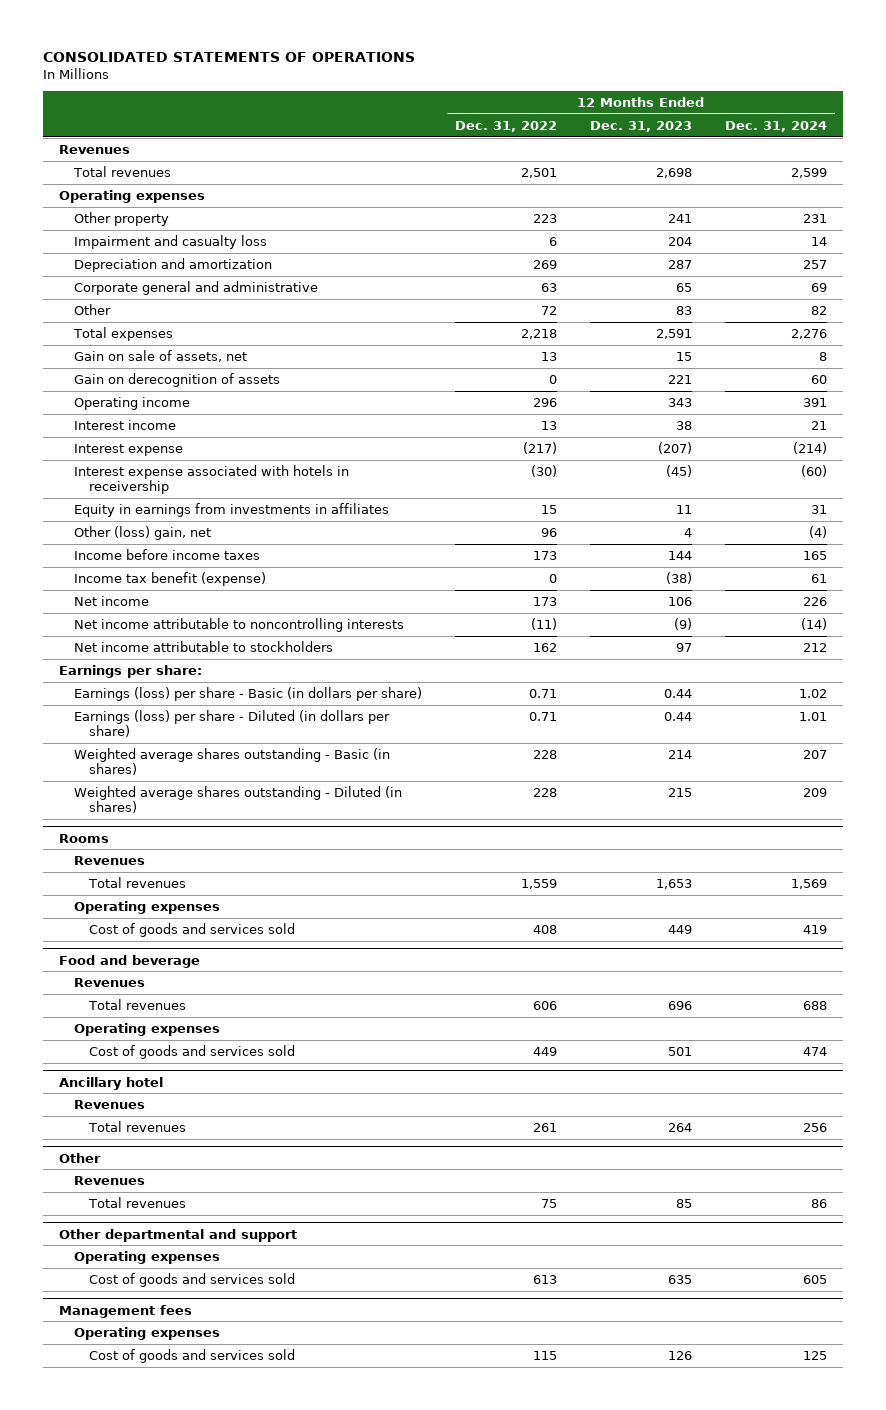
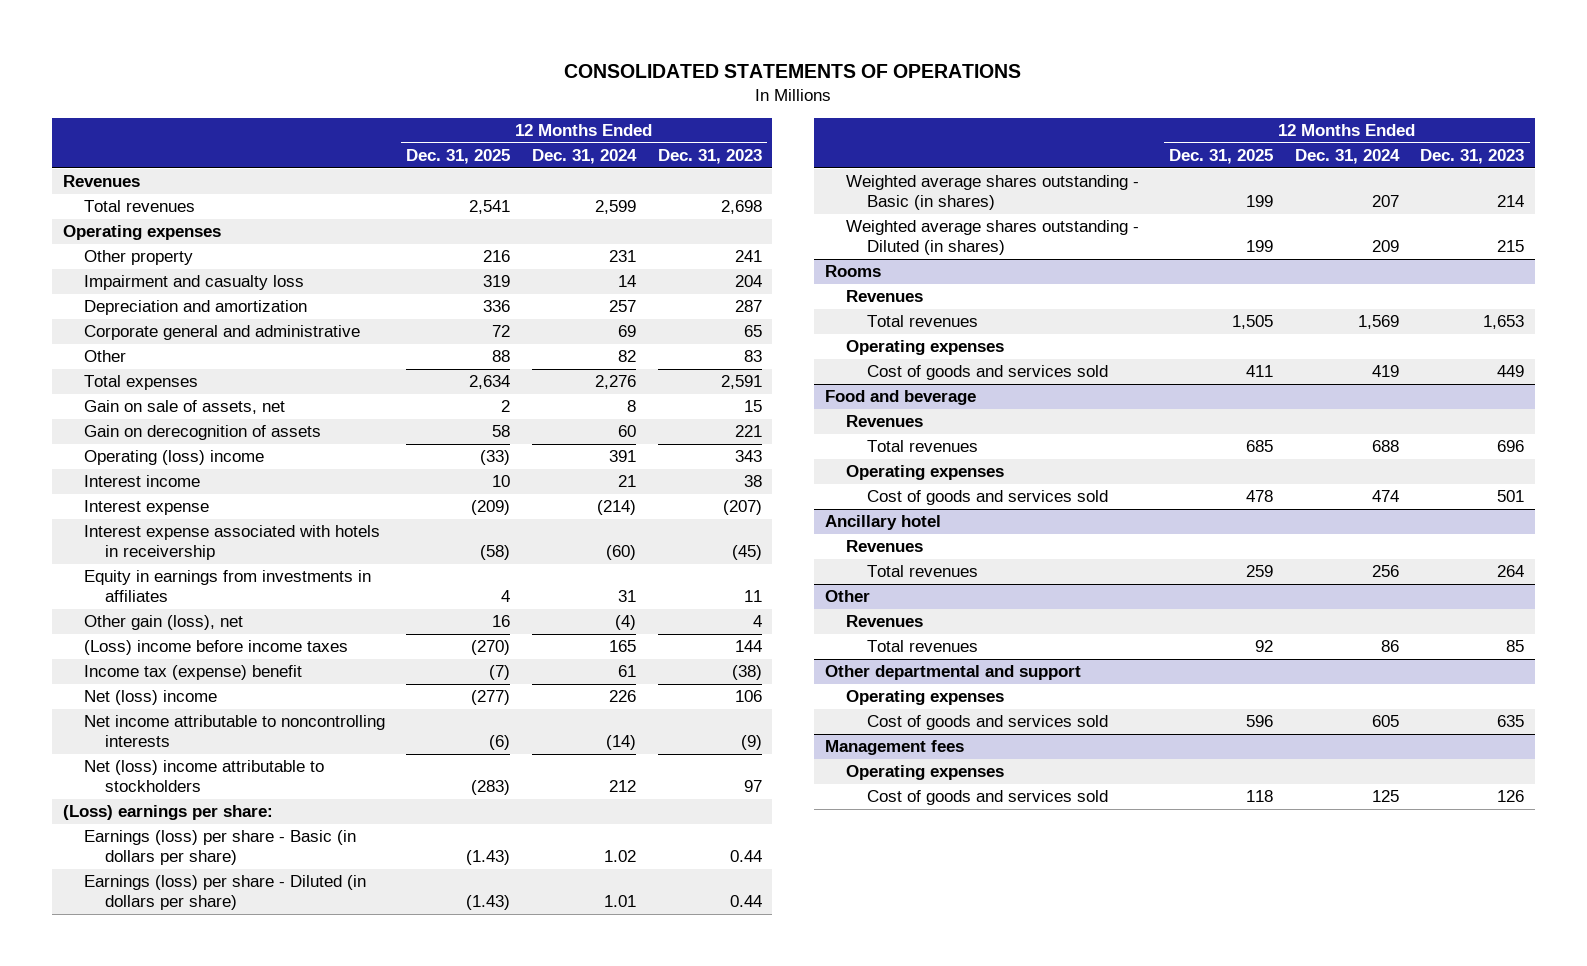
- | 12 Months Ended Dec. 31, 2022 | 12 Months Ended Dec. 31, 2023 | 12 Months Ended Dec. 31, 2024
+ | 12 Months Ended Dec. 31, 2025 | 12 Months Ended Dec. 31, 2024 | 12 Months Ended Dec. 31, 2023
- Operating income | 296 | 343 | 391
+ Operating (loss) income | (33) | 391 | 343
- Other (loss) gain, net | 96 | 4 | (4)
- Income before income taxes | 173 | 144 | 165
- Income tax benefit (expense) | 0 | (38) | 61
- Net income | 173 | 106 | 226
+ Other gain (loss), net | 16 | (4) | 4
+ (Loss) income before income taxes | (270) | 165 | 144
+ Income tax (expense) benefit | (7) | 61 | (38)
+ Net (loss) income | (277) | 226 | 106
- Net income attributable to stockholders | 162 | 97 | 212
- Earnings per share:
+ Net (loss) income attributable to stockholders | (283) | 212 | 97
+ (Loss) earnings per share:

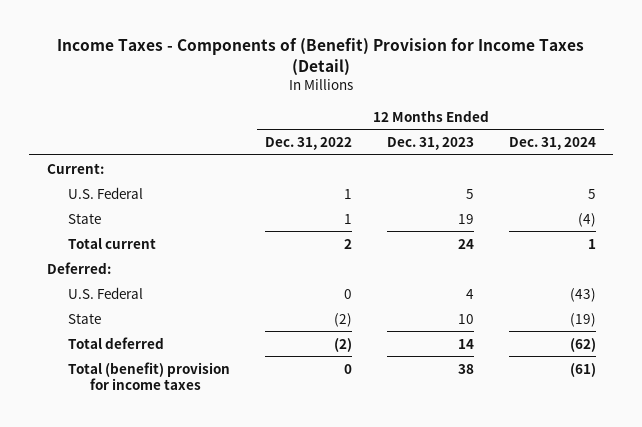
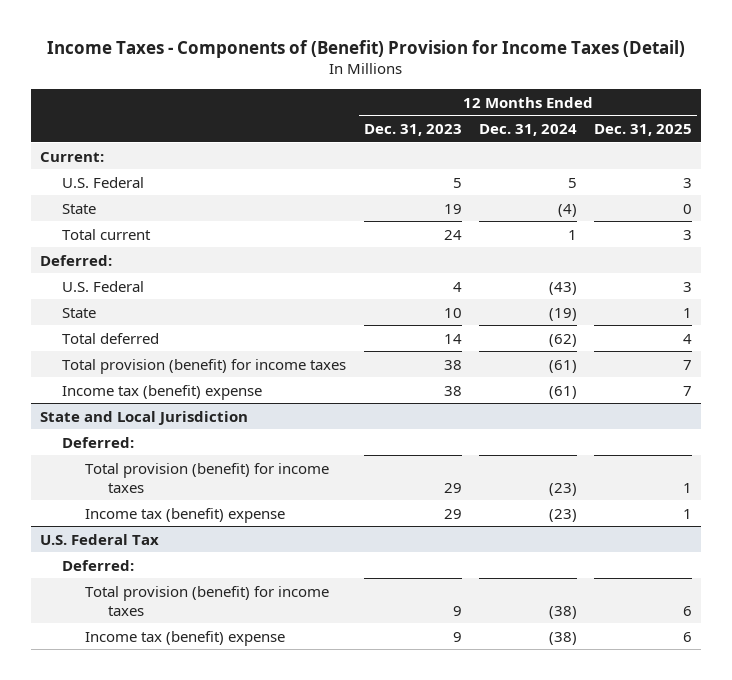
- | 12 Months Ended Dec. 31, 2022 | 12 Months Ended Dec. 31, 2023 | 12 Months Ended Dec. 31, 2024
+ | 12 Months Ended Dec. 31, 2023 | 12 Months Ended Dec. 31, 2024 | 12 Months Ended Dec. 31, 2025
- Total (benefit) provision for income taxes | 0 | 38 | (61)
+ Total provision (benefit) for income taxes | 38 | (61) | 7
+ Income tax (benefit) expense | 38 | (61) | 7
+ State and Local Jurisdiction
+ Deferred:
+ Total provision (benefit) for income taxes | 29 | (23) | 1
+ Income tax (benefit) expense | 29 | (23) | 1
+ U.S. Federal Tax
+ Deferred:
+ Total provision (benefit) for income taxes | 9 | (38) | 6
+ Income tax (benefit) expense | 9 | (38) | 6

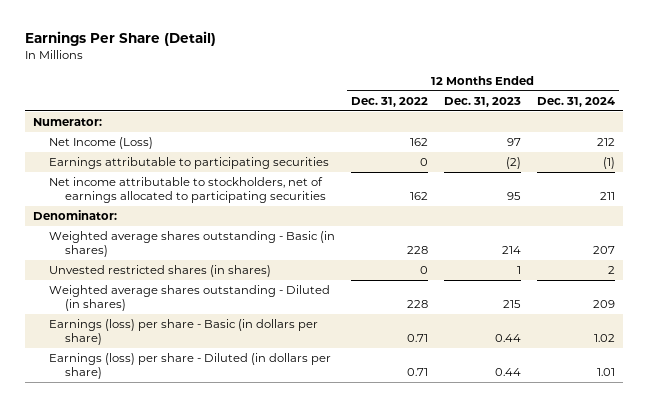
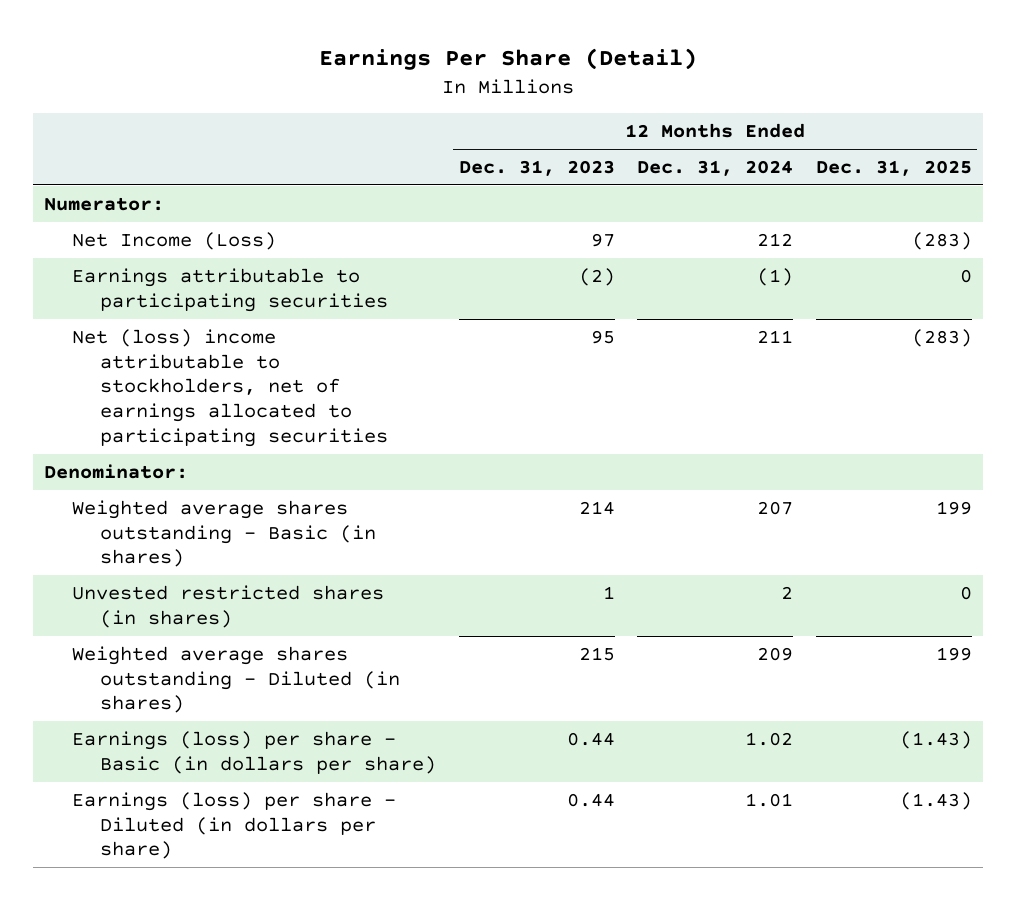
- | 12 Months Ended Dec. 31, 2022 | 12 Months Ended Dec. 31, 2023 | 12 Months Ended Dec. 31, 2024
+ | 12 Months Ended Dec. 31, 2023 | 12 Months Ended Dec. 31, 2024 | 12 Months Ended Dec. 31, 2025
- Net income attributable to stockholders, net of earnings allocated to participating securities | 162 | 95 | 211
+ Net (loss) income attributable to stockholders, net of earnings allocated to participating securities | 95 | 211 | (283)

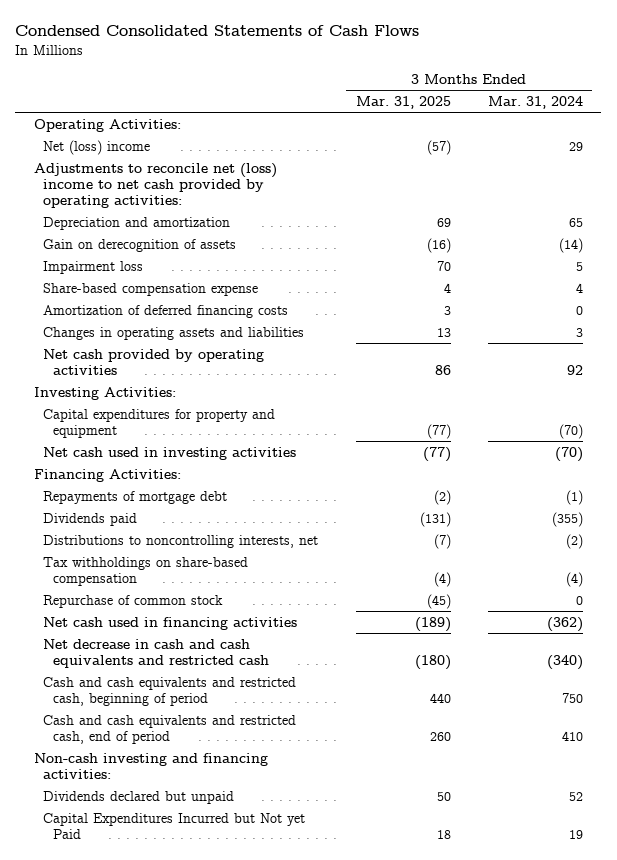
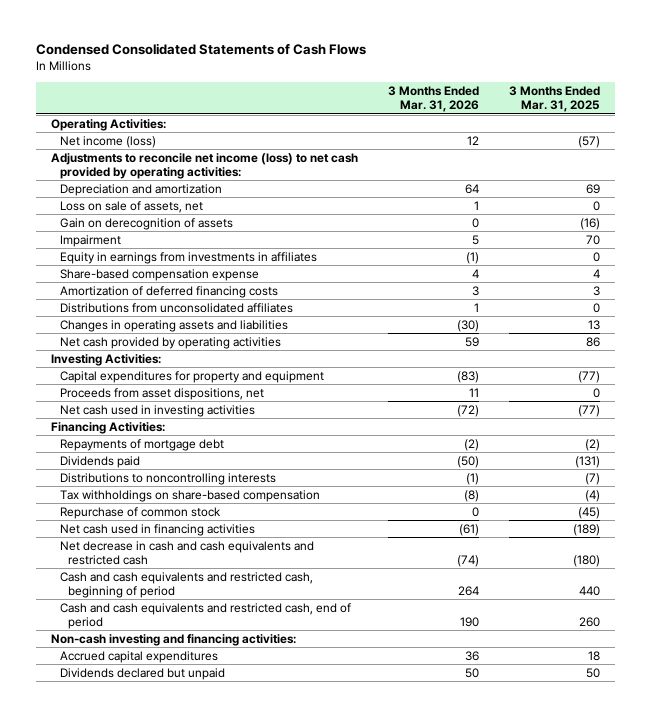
- | 3 Months Ended Mar. 31, 2025 | 3 Months Ended Mar. 31, 2024
+ | 3 Months Ended Mar. 31, 2026 | 3 Months Ended Mar. 31, 2025
- Net (loss) income | (57) | 29
- Adjustments to reconcile net (loss) income to net cash provided by operating activities:
+ Net income (loss) | 12 | (57)
+ Adjustments to reconcile net income (loss) to net cash provided by operating activities:
+ Loss on sale of assets, net | 1 | 0
- Impairment loss | 70 | 5
+ Impairment | 5 | 70
+ Equity in earnings from investments in affiliates | (1) | 0
+ Distributions from unconsolidated affiliates | 1 | 0
+ Proceeds from asset dispositions, net | 11 | 0
- Distributions to noncontrolling interests, net | (7) | (2)
+ Distributions to noncontrolling interests | (1) | (7)
+ Accrued capital expenditures | 36 | 18
- Capital Expenditures Incurred but Not yet Paid | 18 | 19

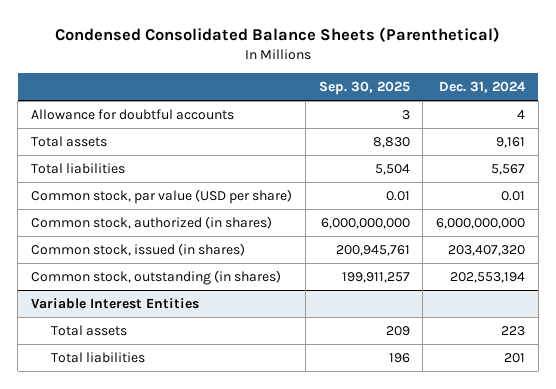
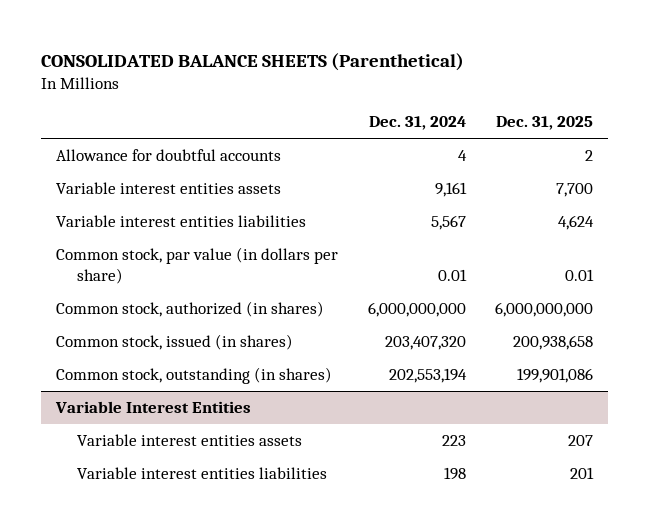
- Condensed Consolidated Balance Sheets (Parenthetical)
+ CONSOLIDATED BALANCE SHEETS (Parenthetical)
- | Sep. 30, 2025 | Dec. 31, 2024
+ | Dec. 31, 2024 | Dec. 31, 2025
- Total assets | 8,830 | 9,161
- Total liabilities | 5,504 | 5,567
- Common stock, par value (USD per share) | 0.01 | 0.01
+ Variable interest entities assets | 9,161 | 7,700
+ Variable interest entities liabilities | 5,567 | 4,624
+ Common stock, par value (in dollars per share) | 0.01 | 0.01
@ Variable Interest Entities
- Total assets | 209 | 223
- Total liabilities | 196 | 201
+ Variable interest entities assets | 223 | 207
+ Variable interest entities liabilities | 198 | 201

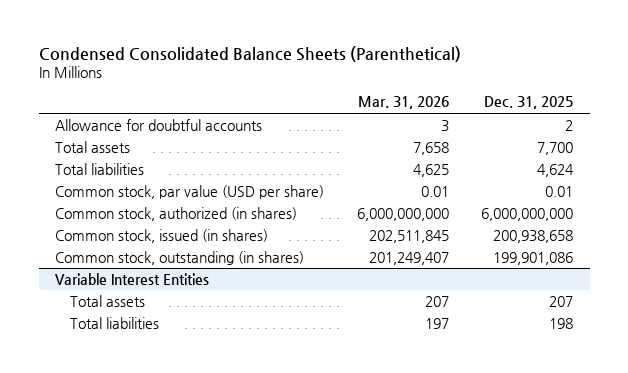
- CONSOLIDATED BALANCE SHEETS (Parenthetical)
+ Condensed Consolidated Balance Sheets (Parenthetical)
- | Dec. 31, 2024 | Dec. 31, 2025
+ | Mar. 31, 2026 | Dec. 31, 2025
- Variable interest entities assets | 9,161 | 7,700
- Variable interest entities liabilities | 5,567 | 4,624
- Common stock, par value (in dollars per share) | 0.01 | 0.01
+ Total assets | 7,658 | 7,700
+ Total liabilities | 4,625 | 4,624
+ Common stock, par value (USD per share) | 0.01 | 0.01
@ Variable Interest Entities
- Variable interest entities assets | 223 | 207
- Variable interest entities liabilities | 198 | 201
+ Total assets | 207 | 207
+ Total liabilities | 197 | 198

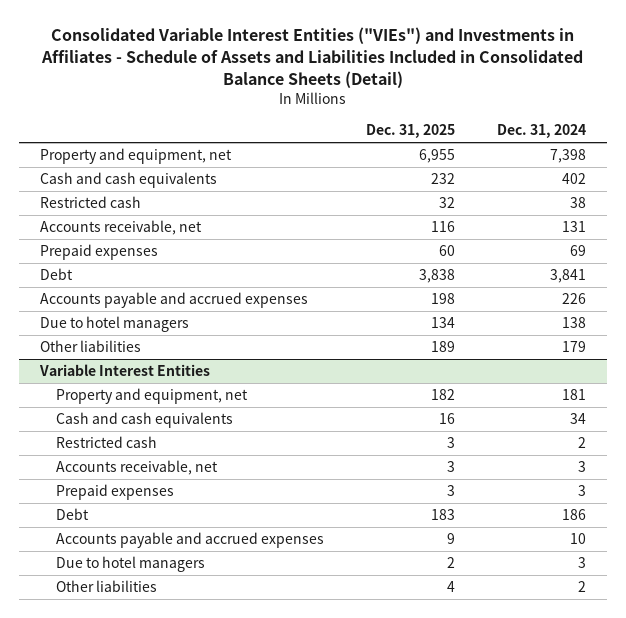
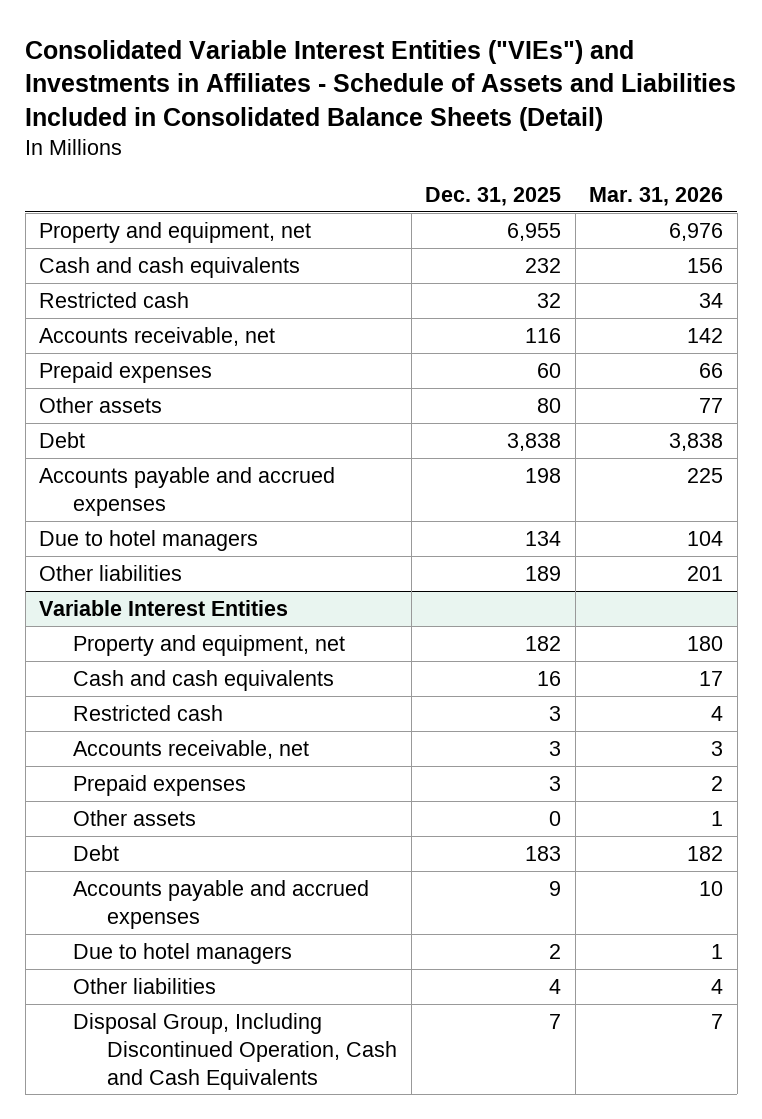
- | Dec. 31, 2025 | Dec. 31, 2024
+ | Dec. 31, 2025 | Mar. 31, 2026
+ Other assets | 80 | 77
@ Variable Interest Entities
+ Other assets | 0 | 1
+ Disposal Group, Including Discontinued Operation, Cash and Cash Equivalents | 7 | 7

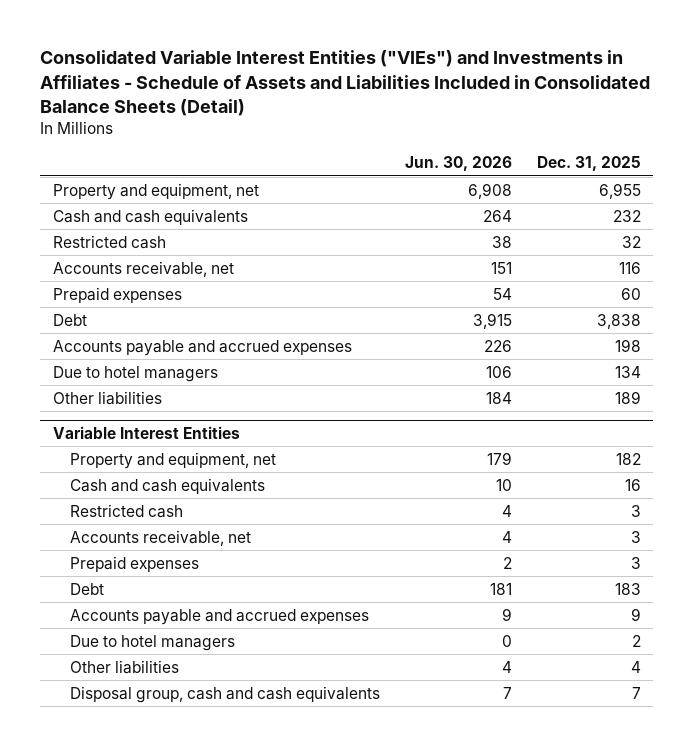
- | Dec. 31, 2025 | Mar. 31, 2026
+ | Jun. 30, 2026 | Dec. 31, 2025
- Other assets | 80 | 77
@ Variable Interest Entities
- Other assets | 0 | 1
- Disposal Group, Including Discontinued Operation, Cash and Cash Equivalents | 7 | 7
+ Disposal group, cash and cash equivalents | 7 | 7

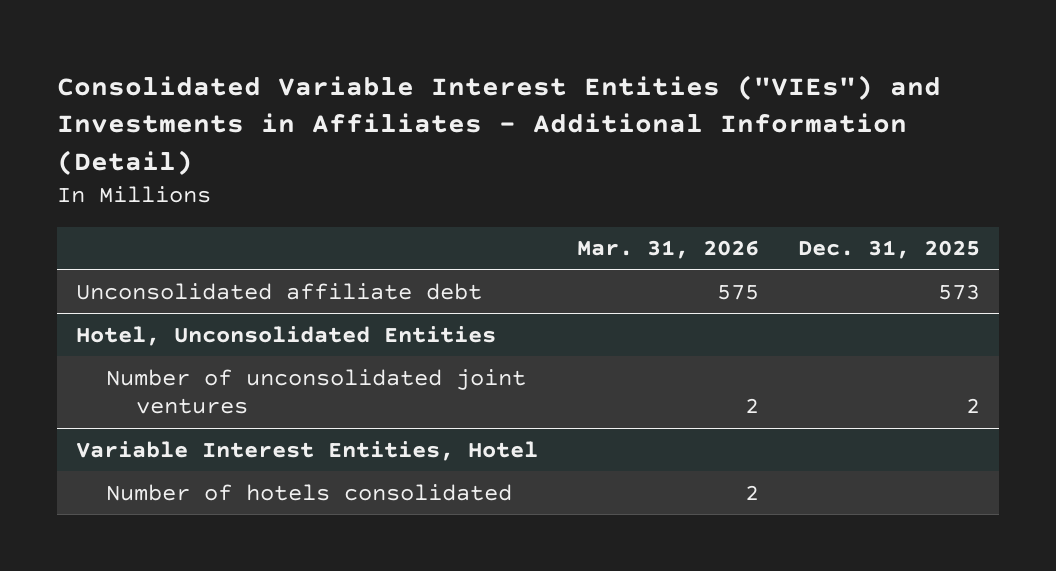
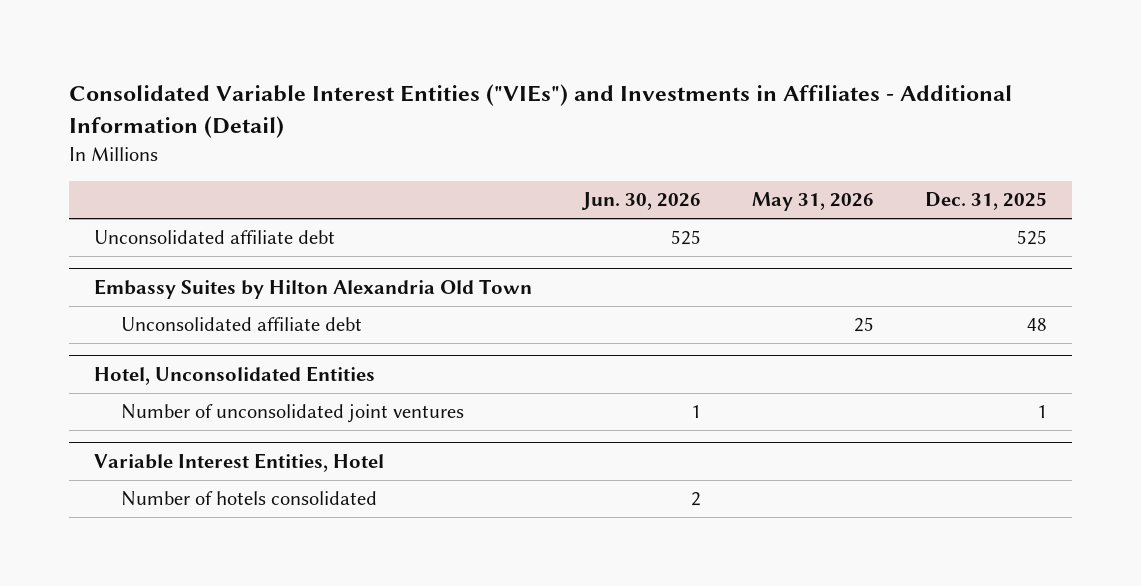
- | Mar. 31, 2026 | Dec. 31, 2025
+ | Jun. 30, 2026 | May 31, 2026 | Dec. 31, 2025
- Unconsolidated affiliate debt | 575 | 573
+ Unconsolidated affiliate debt | 525 | | 525
+ Embassy Suites by Hilton Alexandria Old Town
+ Unconsolidated affiliate debt | | 25 | 48
@ Hotel, Unconsolidated Entities
- Number of unconsolidated joint ventures | 2 | 2
+ Number of unconsolidated joint ventures | 1 | | 1

